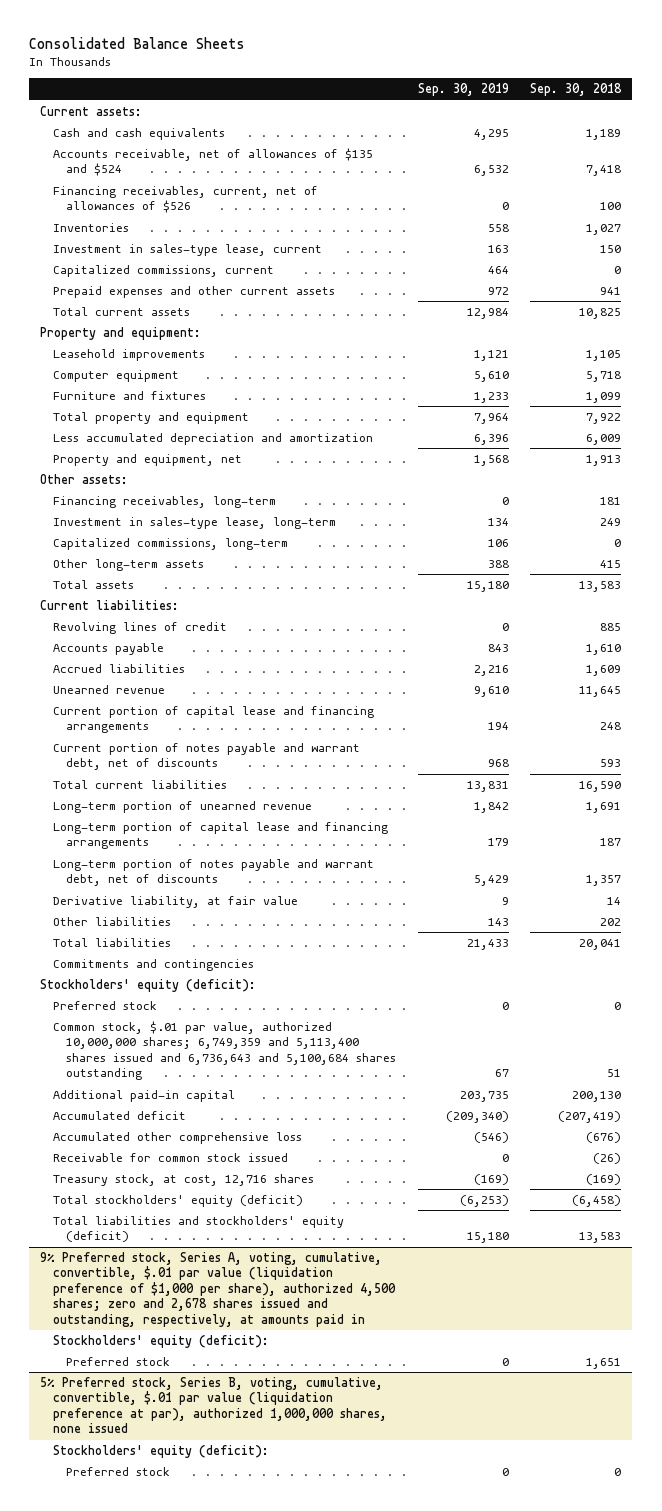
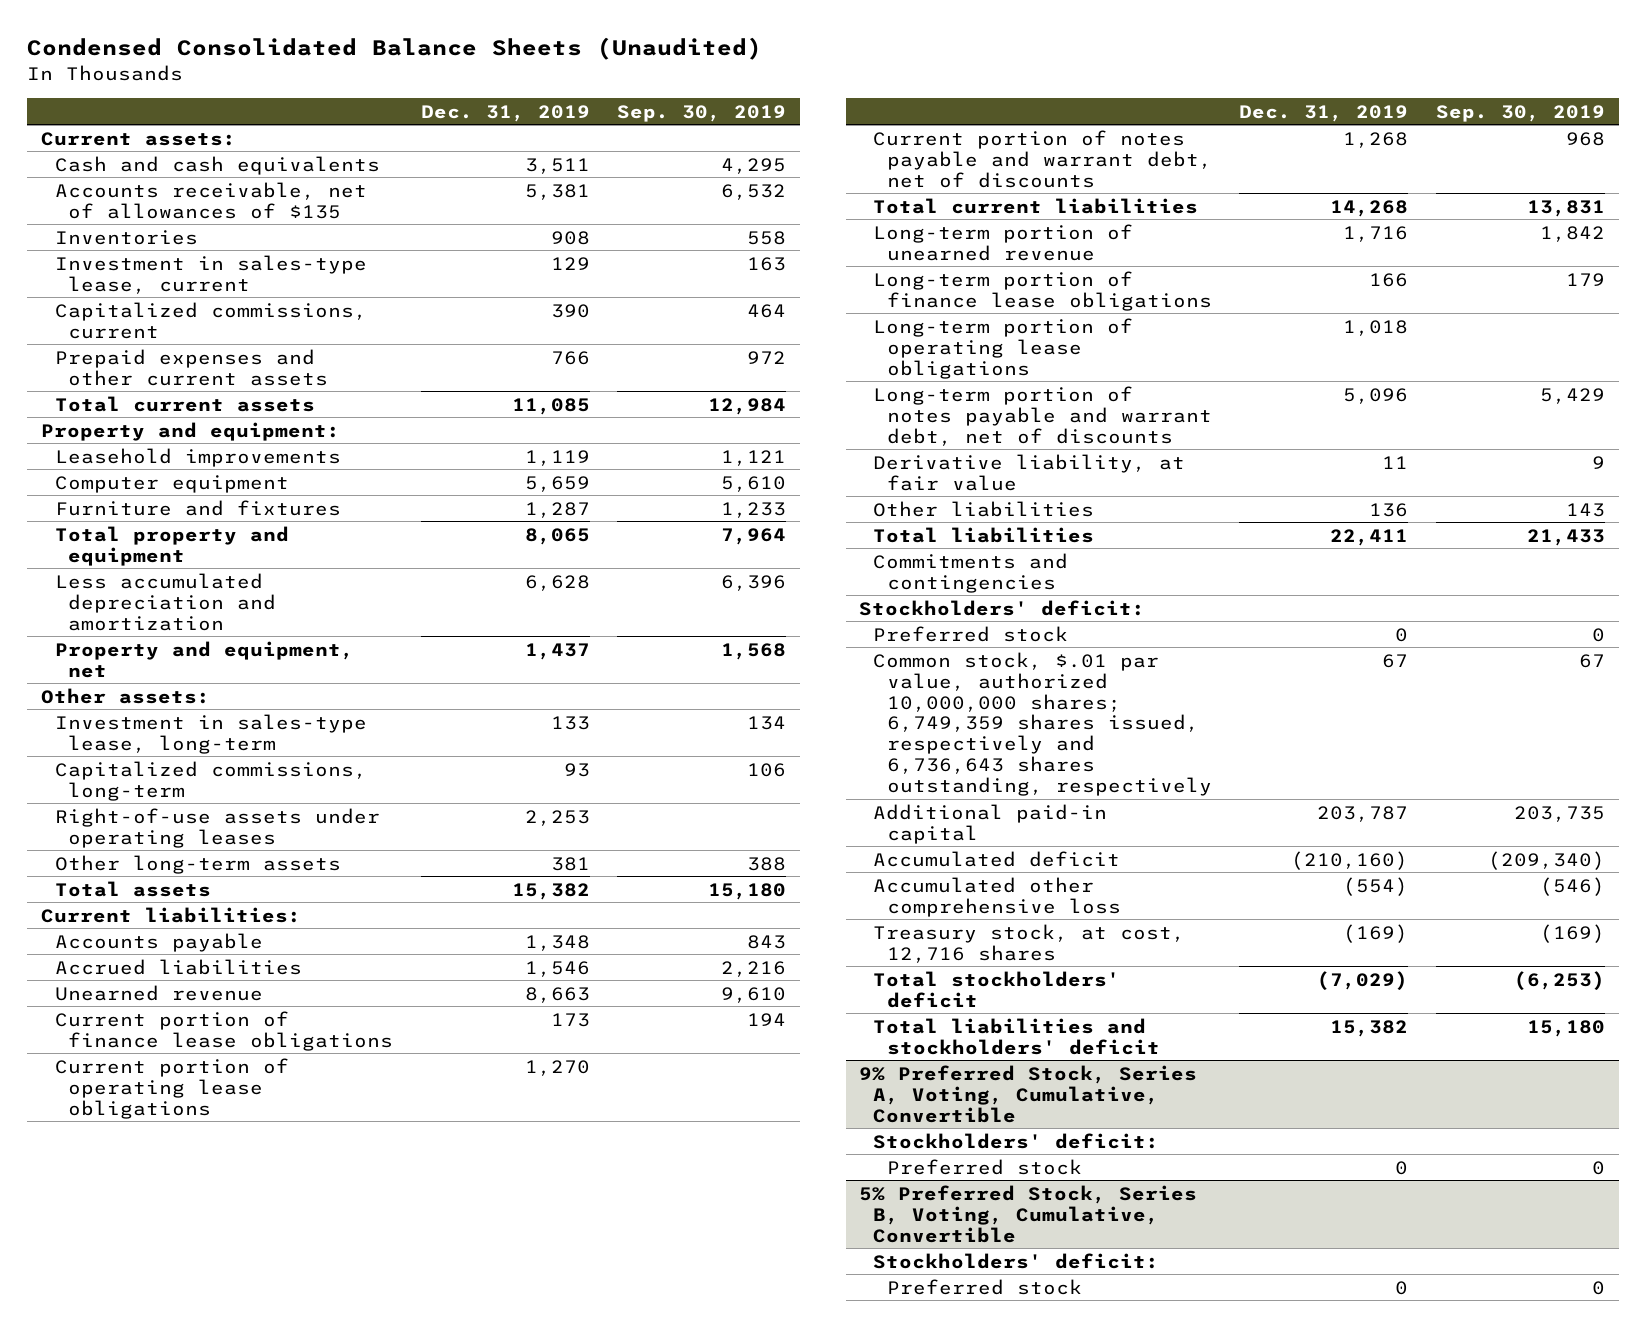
- Consolidated Balance Sheets
+ Condensed Consolidated Balance Sheets (Unaudited)
- | Sep. 30, 2019 | Sep. 30, 2018
+ | Dec. 31, 2019 | Sep. 30, 2019
- Accounts receivable, net of allowances of $135 and $524 | 6,532 | 7,418
- Financing receivables, current, net of allowances of $526 | 0 | 100
+ Accounts receivable, net of allowances of $135 | 5,381 | 6,532
- Financing receivables, long-term | 0 | 181
+ Right-of-use assets under operating leases | 2,253 |
- Revolving lines of credit | 0 | 885
- Current portion of capital lease and financing arrangements | 194 | 248
+ Current portion of finance lease obligations | 173 | 194
+ Current portion of operating lease obligations | 1,270 |
- Long-term portion of capital lease and financing arrangements | 179 | 187
+ Long-term portion of finance lease obligations | 166 | 179
+ Long-term portion of operating lease obligations | 1,018 |
- Stockholders' equity (deficit):
+ Stockholders' deficit:
- Common stock, $.01 par value, authorized 10,000,000 shares; 6,749,359 and 5,113,400 shares issued and 6,736,643 and 5,100,684 shares outstanding | 67 | 51
+ Common stock, $.01 par value, authorized 10,000,000 shares; 6,749,359 shares issued, respectively and 6,736,643 shares outstanding, respectively | 67 | 67
- Receivable for common stock issued | 0 | (26)
- Total stockholders' equity (deficit) | (6,253) | (6,458)
- Total liabilities and stockholders' equity (deficit) | 15,180 | 13,583
- 9% Preferred stock, Series A, voting, cumulative, convertible, $.01 par value (liquidation preference of $1,000 per share), authorized 4,500 shares; zero and 2,678 shares issued and outstanding, respectively, at amounts paid in
- Stockholders' equity (deficit):
+ Total stockholders' deficit | (7,029) | (6,253)
+ Total liabilities and stockholders' deficit | 15,382 | 15,180
+ 9% Preferred Stock, Series A, Voting, Cumulative, Convertible
+ Stockholders' deficit:
- 5% Preferred stock, Series B, voting, cumulative, convertible, $.01 par value (liquidation preference at par), authorized 1,000,000 shares, none issued
- Stockholders' equity (deficit):
+ 5% Preferred Stock, Series B, Voting, Cumulative, Convertible
+ Stockholders' deficit:

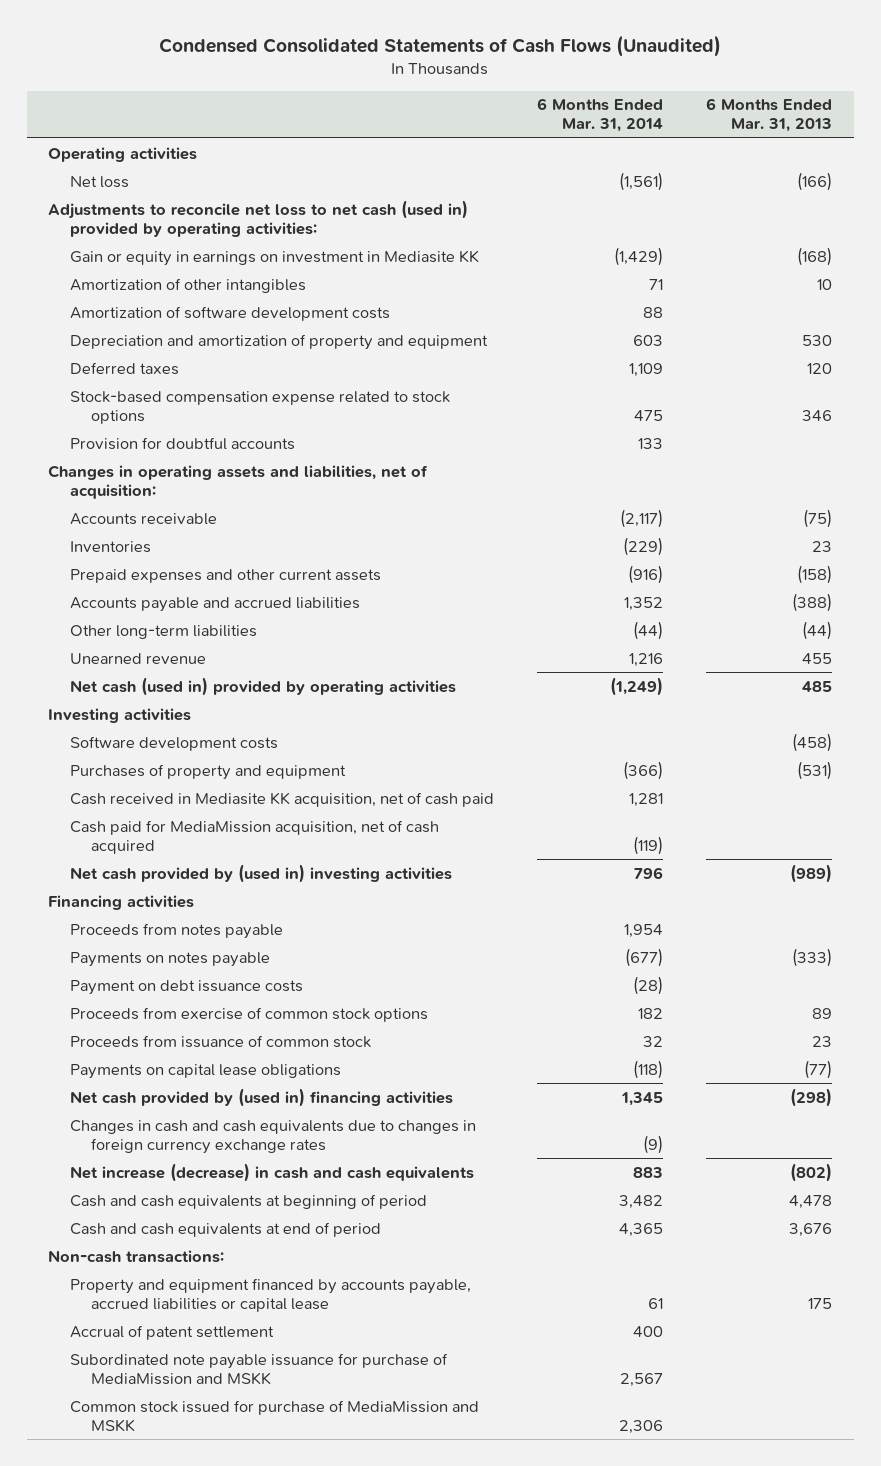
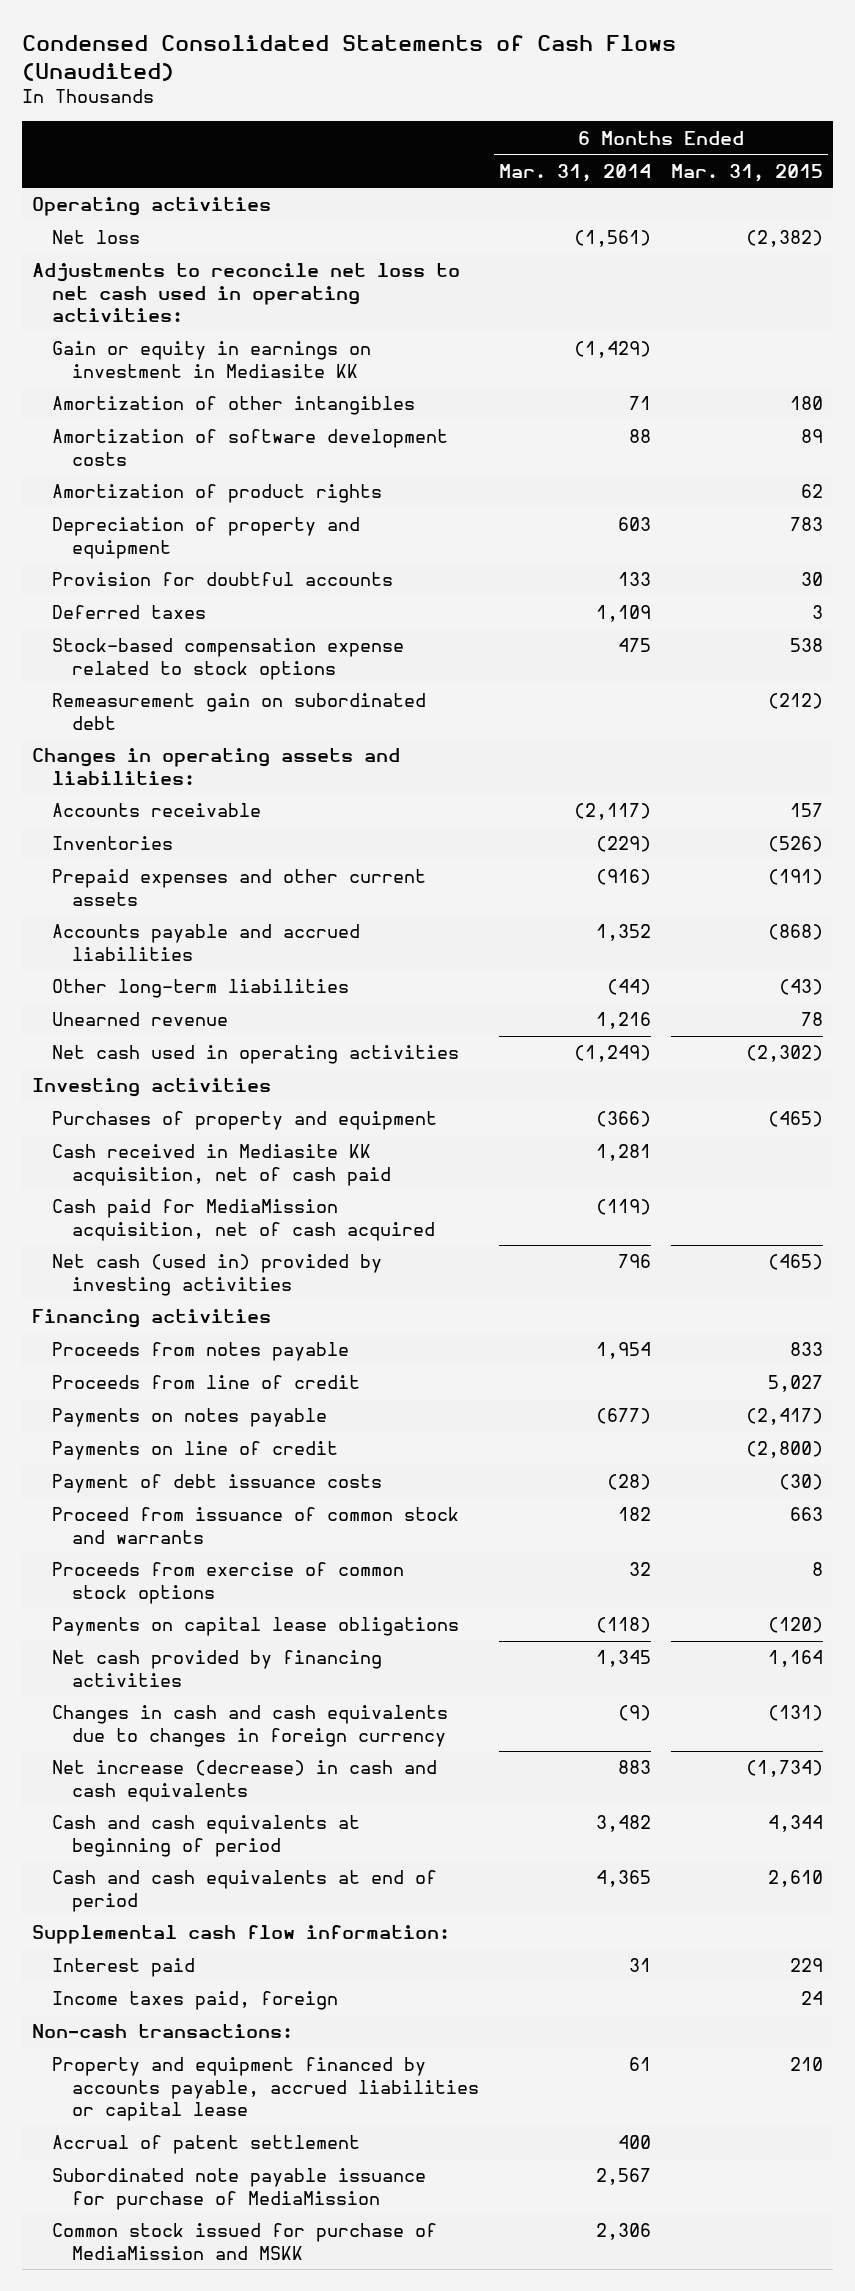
- | 6 Months Ended Mar. 31, 2014 | 6 Months Ended Mar. 31, 2013
+ | 6 Months Ended Mar. 31, 2014 | 6 Months Ended Mar. 31, 2015
- Adjustments to reconcile net loss to net cash (used in) provided by operating activities:
+ Adjustments to reconcile net loss to net cash used in operating activities:
- Depreciation and amortization of property and equipment | 603 | 530
+ Amortization of product rights | | 62
+ Depreciation of property and equipment | 603 | 783
moved up: Provision for doubtful accounts | 133 | 30
- Changes in operating assets and liabilities, net of acquisition:
+ Remeasurement gain on subordinated debt | | (212)
+ Changes in operating assets and liabilities:
- Net cash (used in) provided by operating activities | (1,249) | 485
+ Net cash used in operating activities | (1,249) | (2,302)
- Software development costs | | (458)
- Net cash provided by (used in) investing activities | 796 | (989)
+ Net cash (used in) provided by investing activities | 796 | (465)
+ Proceeds from line of credit | | 5,027
- Payment on debt issuance costs | (28) |
- Proceeds from exercise of common stock options | 182 | 89
- Proceeds from issuance of common stock | 32 | 23
+ Payments on line of credit | | (2,800)
+ Payment of debt issuance costs | (28) | (30)
+ Proceed from issuance of common stock and warrants | 182 | 663
+ Proceeds from exercise of common stock options | 32 | 8
- Net cash provided by (used in) financing activities | 1,345 | (298)
- Changes in cash and cash equivalents due to changes in foreign currency exchange rates | (9) |
+ Net cash provided by financing activities | 1,345 | 1,164
+ Changes in cash and cash equivalents due to changes in foreign currency | (9) | (131)
+ Supplemental cash flow information:
+ Interest paid | 31 | 229
+ Income taxes paid, foreign | | 24
- Subordinated note payable issuance for purchase of MediaMission and MSKK | 2,567 |
+ Subordinated note payable issuance for purchase of MediaMission | 2,567 |

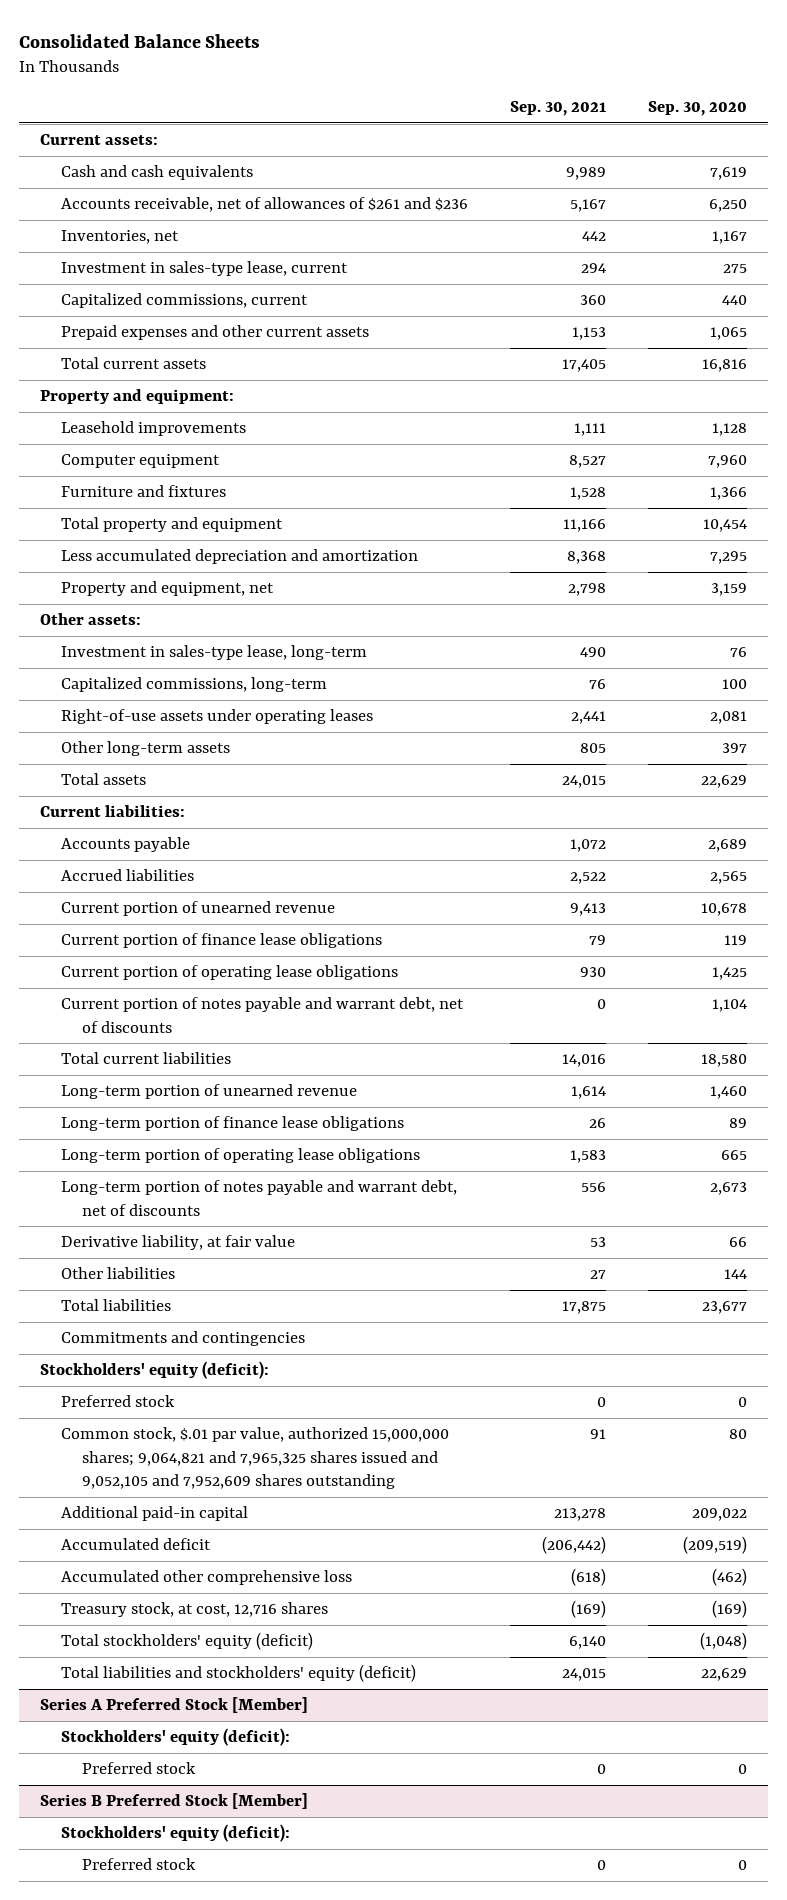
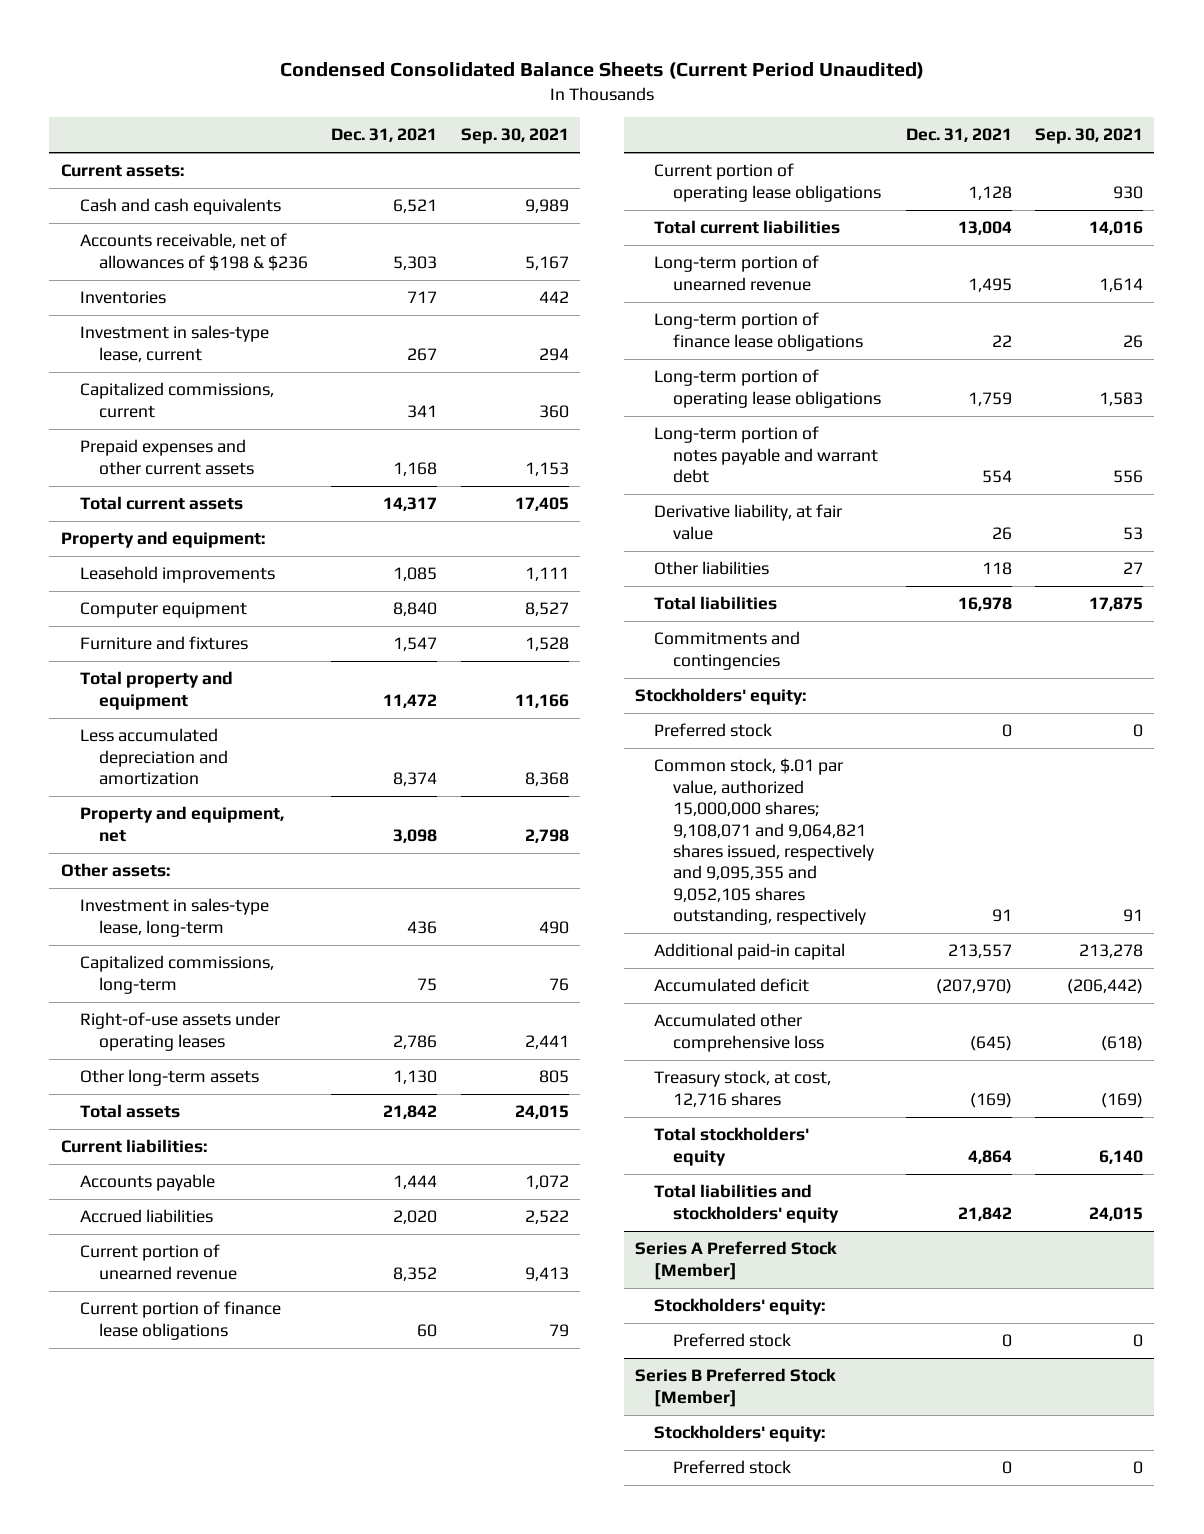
- Consolidated Balance Sheets
+ Condensed Consolidated Balance Sheets (Current Period Unaudited)
- | Sep. 30, 2021 | Sep. 30, 2020
+ | Dec. 31, 2021 | Sep. 30, 2021
- Accounts receivable, net of allowances of $261 and $236 | 5,167 | 6,250
- Inventories, net | 442 | 1,167
+ Accounts receivable, net of allowances of $198 & $236 | 5,303 | 5,167
+ Inventories | 717 | 442
- Current portion of notes payable and warrant debt, net of discounts | 0 | 1,104
- Long-term portion of notes payable and warrant debt, net of discounts | 556 | 2,673
+ Long-term portion of notes payable and warrant debt | 554 | 556
- Stockholders' equity (deficit):
+ Stockholders' equity:
- Common stock, $.01 par value, authorized 15,000,000 shares; 9,064,821 and 7,965,325 shares issued and 9,052,105 and 7,952,609 shares outstanding | 91 | 80
+ Common stock, $.01 par value, authorized 15,000,000 shares; 9,108,071 and 9,064,821 shares issued, respectively and 9,095,355 and 9,052,105 shares outstanding, respectively | 91 | 91
- Total stockholders' equity (deficit) | 6,140 | (1,048)
- Total liabilities and stockholders' equity (deficit) | 24,015 | 22,629
+ Total stockholders' equity | 4,864 | 6,140
+ Total liabilities and stockholders' equity | 21,842 | 24,015
@ Series A Preferred Stock [Member]
- Stockholders' equity (deficit):
+ Stockholders' equity:
@ Series B Preferred Stock [Member]
- Stockholders' equity (deficit):
+ Stockholders' equity:

